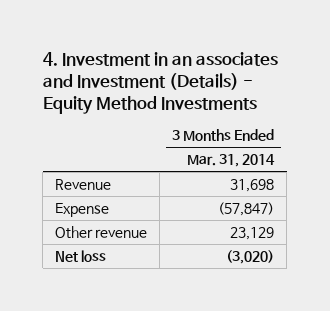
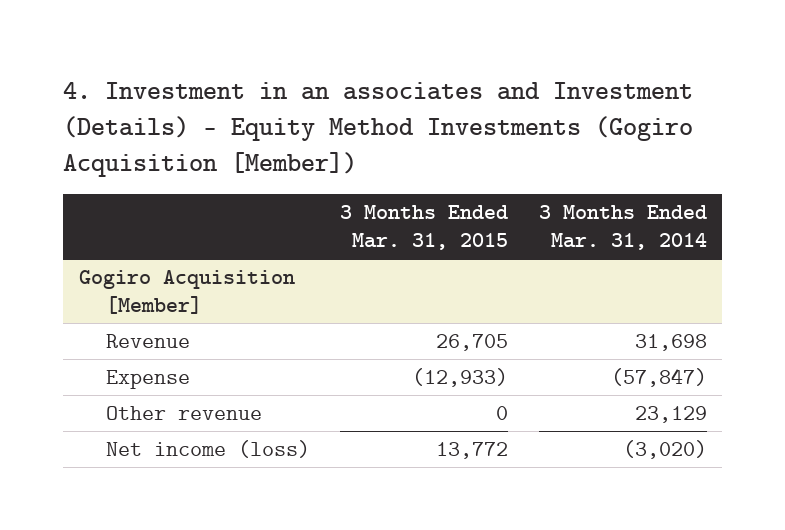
- 4. Investment in an associates and Investment (Details) - Equity Method Investments
+ 4. Investment in an associates and Investment (Details) - Equity Method Investments (Gogiro Acquisition [Member])
- | 3 Months Ended Mar. 31, 2014
+ | 3 Months Ended Mar. 31, 2015 | 3 Months Ended Mar. 31, 2014
+ Gogiro Acquisition [Member]
- Net loss | (3,020)
+ Net income (loss) | 13,772 | (3,020)

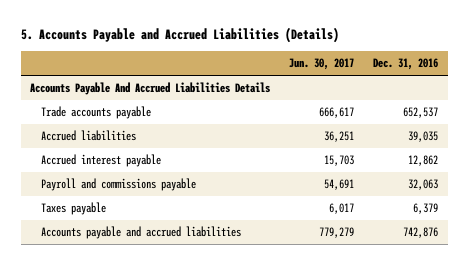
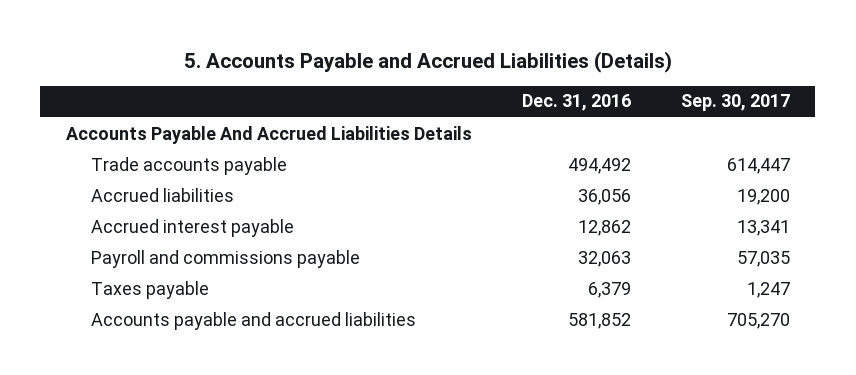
- | Jun. 30, 2017 | Dec. 31, 2016
+ | Dec. 31, 2016 | Sep. 30, 2017
- Trade accounts payable | 666,617 | 652,537
- Accrued liabilities | 36,251 | 39,035
+ Trade accounts payable | 494,492 | 614,447
+ Accrued liabilities | 36,056 | 19,200
- Accounts payable and accrued liabilities | 779,279 | 742,876
+ Accounts payable and accrued liabilities | 581,852 | 705,270

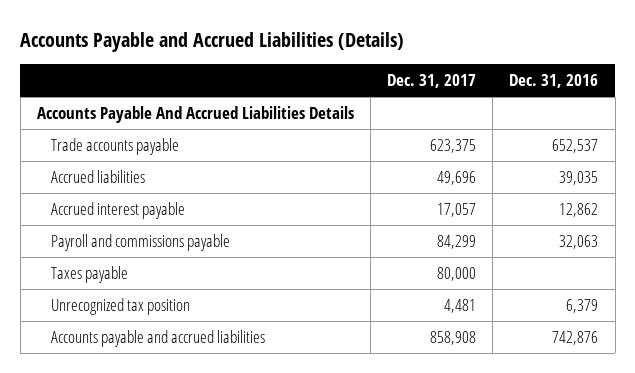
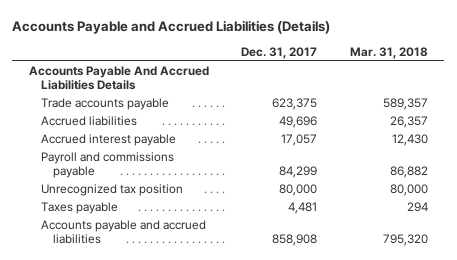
- | Dec. 31, 2017 | Dec. 31, 2016
+ | Dec. 31, 2017 | Mar. 31, 2018
- Taxes payable | 80,000 |
- Unrecognized tax position | 4,481 | 6,379
+ Unrecognized tax position | 80,000 | 80,000
+ Taxes payable | 4,481 | 294

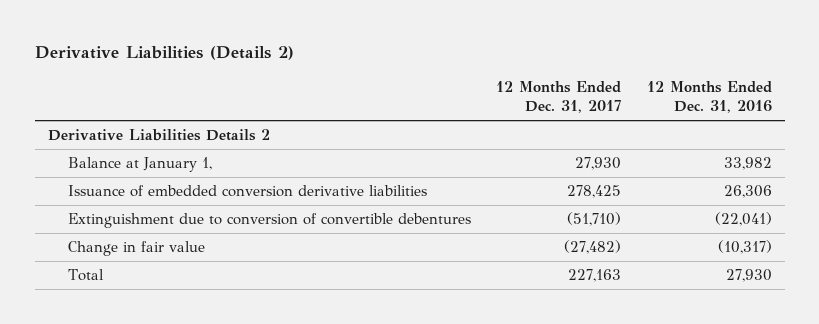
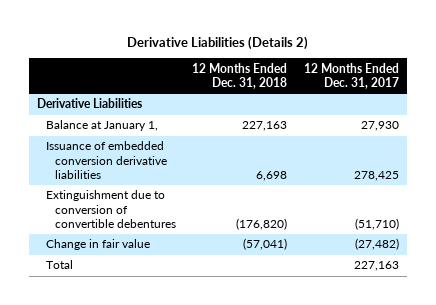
- | 12 Months Ended Dec. 31, 2017 | 12 Months Ended Dec. 31, 2016
+ | 12 Months Ended Dec. 31, 2018 | 12 Months Ended Dec. 31, 2017
- Derivative Liabilities Details 2
+ Derivative Liabilities

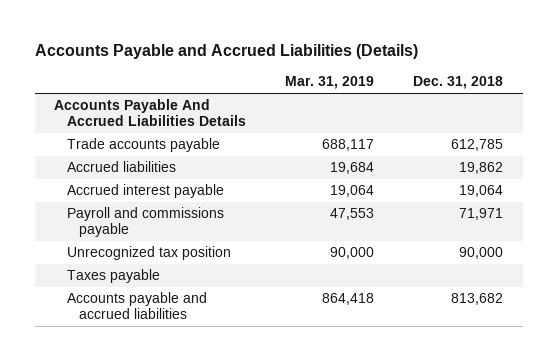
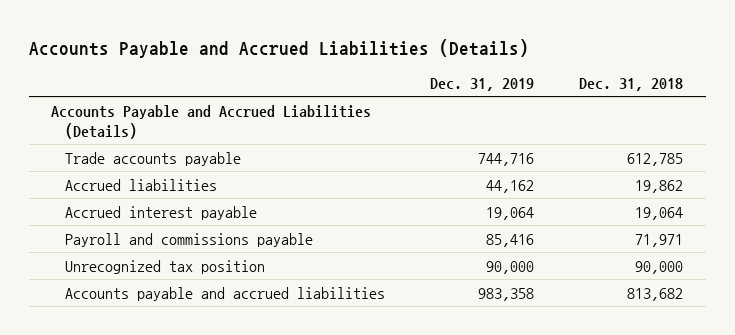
- | Mar. 31, 2019 | Dec. 31, 2018
+ | Dec. 31, 2019 | Dec. 31, 2018
- Accounts Payable And Accrued Liabilities Details
+ Accounts Payable and Accrued Liabilities (Details)
- Taxes payable

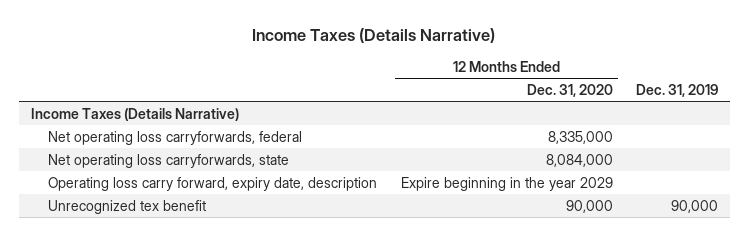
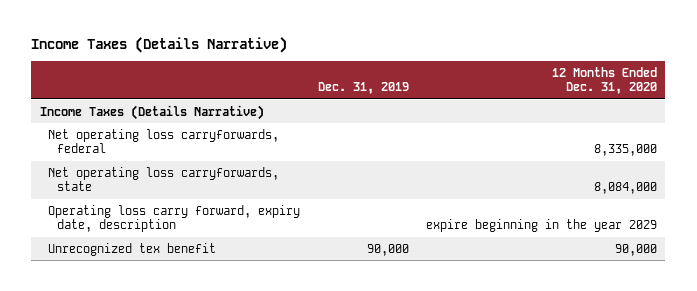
- | 12 Months Ended Dec. 31, 2020 | Dec. 31, 2019
+ | Dec. 31, 2019 | 12 Months Ended Dec. 31, 2020
- Operating loss carry forward, expiry date, description | Expire beginning in the year 2029 |
+ Operating loss carry forward, expiry date, description | | expire beginning in the year 2029

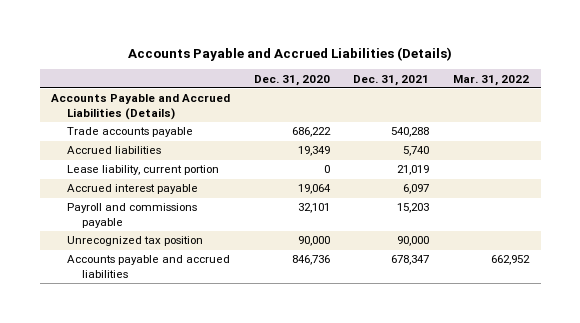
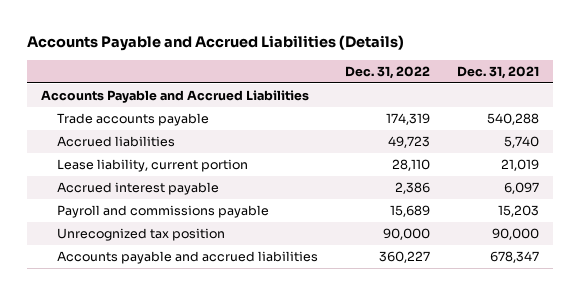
- | Dec. 31, 2020 | Dec. 31, 2021 | Mar. 31, 2022
+ | Dec. 31, 2022 | Dec. 31, 2021
- Accounts Payable and Accrued Liabilities (Details)
+ Accounts Payable and Accrued Liabilities

